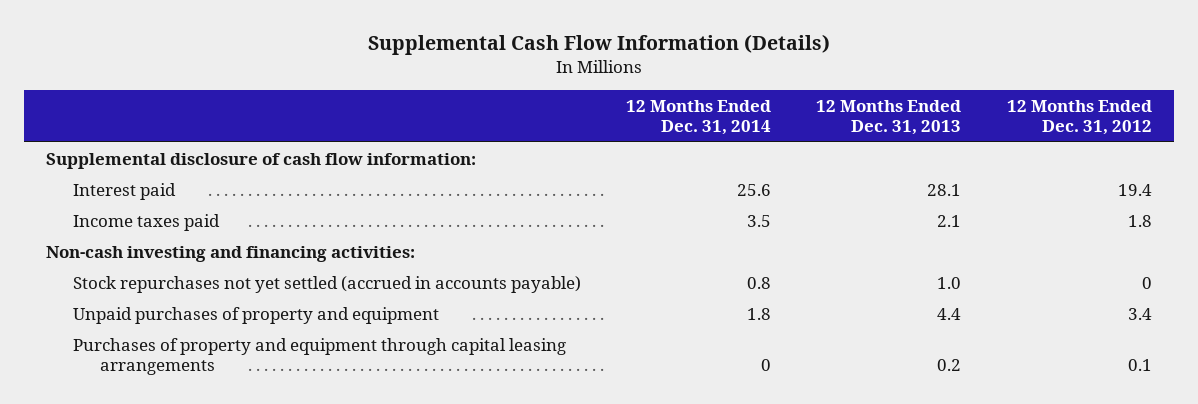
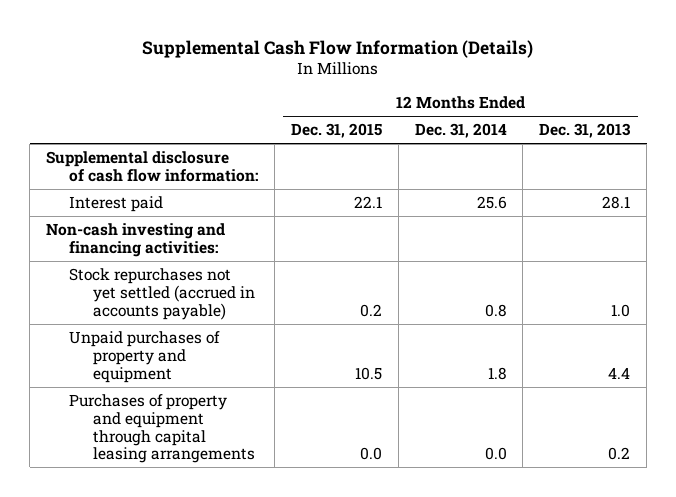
- | 12 Months Ended Dec. 31, 2014 | 12 Months Ended Dec. 31, 2013 | 12 Months Ended Dec. 31, 2012
+ | 12 Months Ended Dec. 31, 2015 | 12 Months Ended Dec. 31, 2014 | 12 Months Ended Dec. 31, 2013
- Income taxes paid | 3.5 | 2.1 | 1.8
- Purchases of property and equipment through capital leasing arrangements | 0 | 0.2 | 0.1
+ Purchases of property and equipment through capital leasing arrangements | 0.0 | 0.0 | 0.2

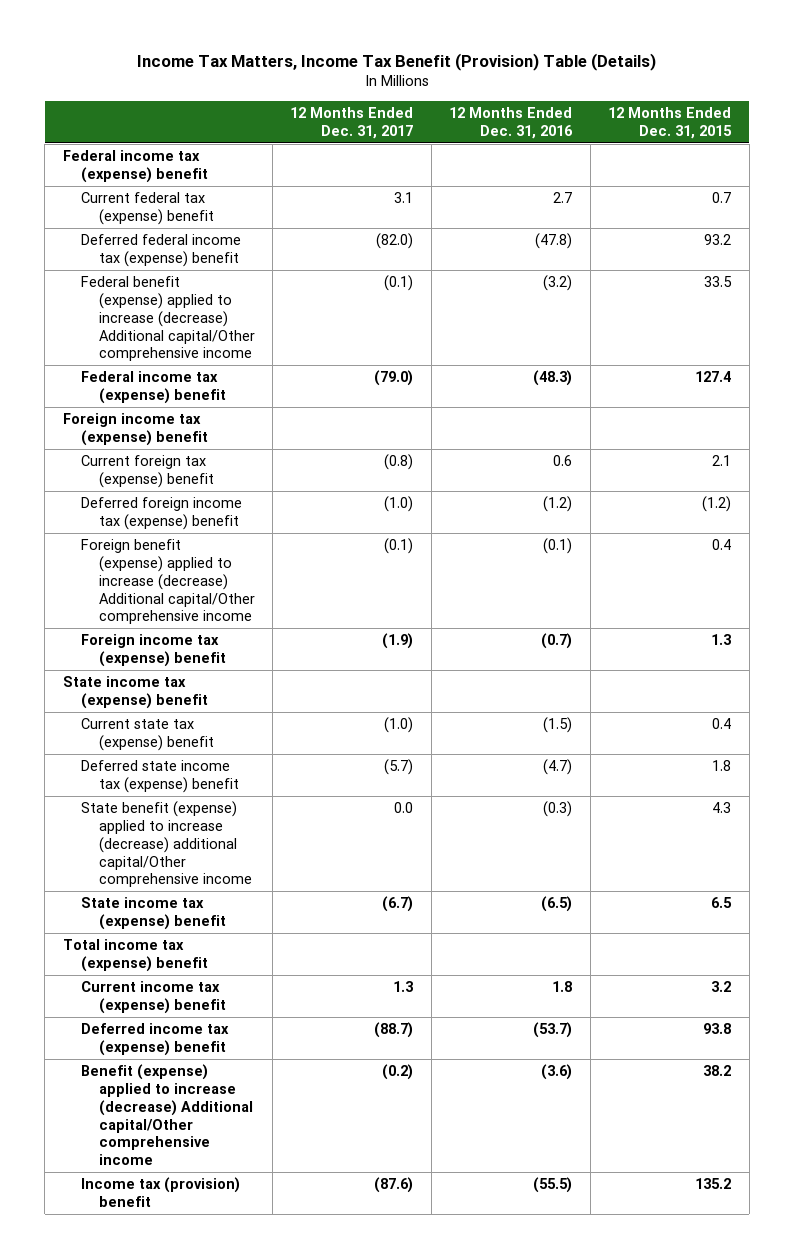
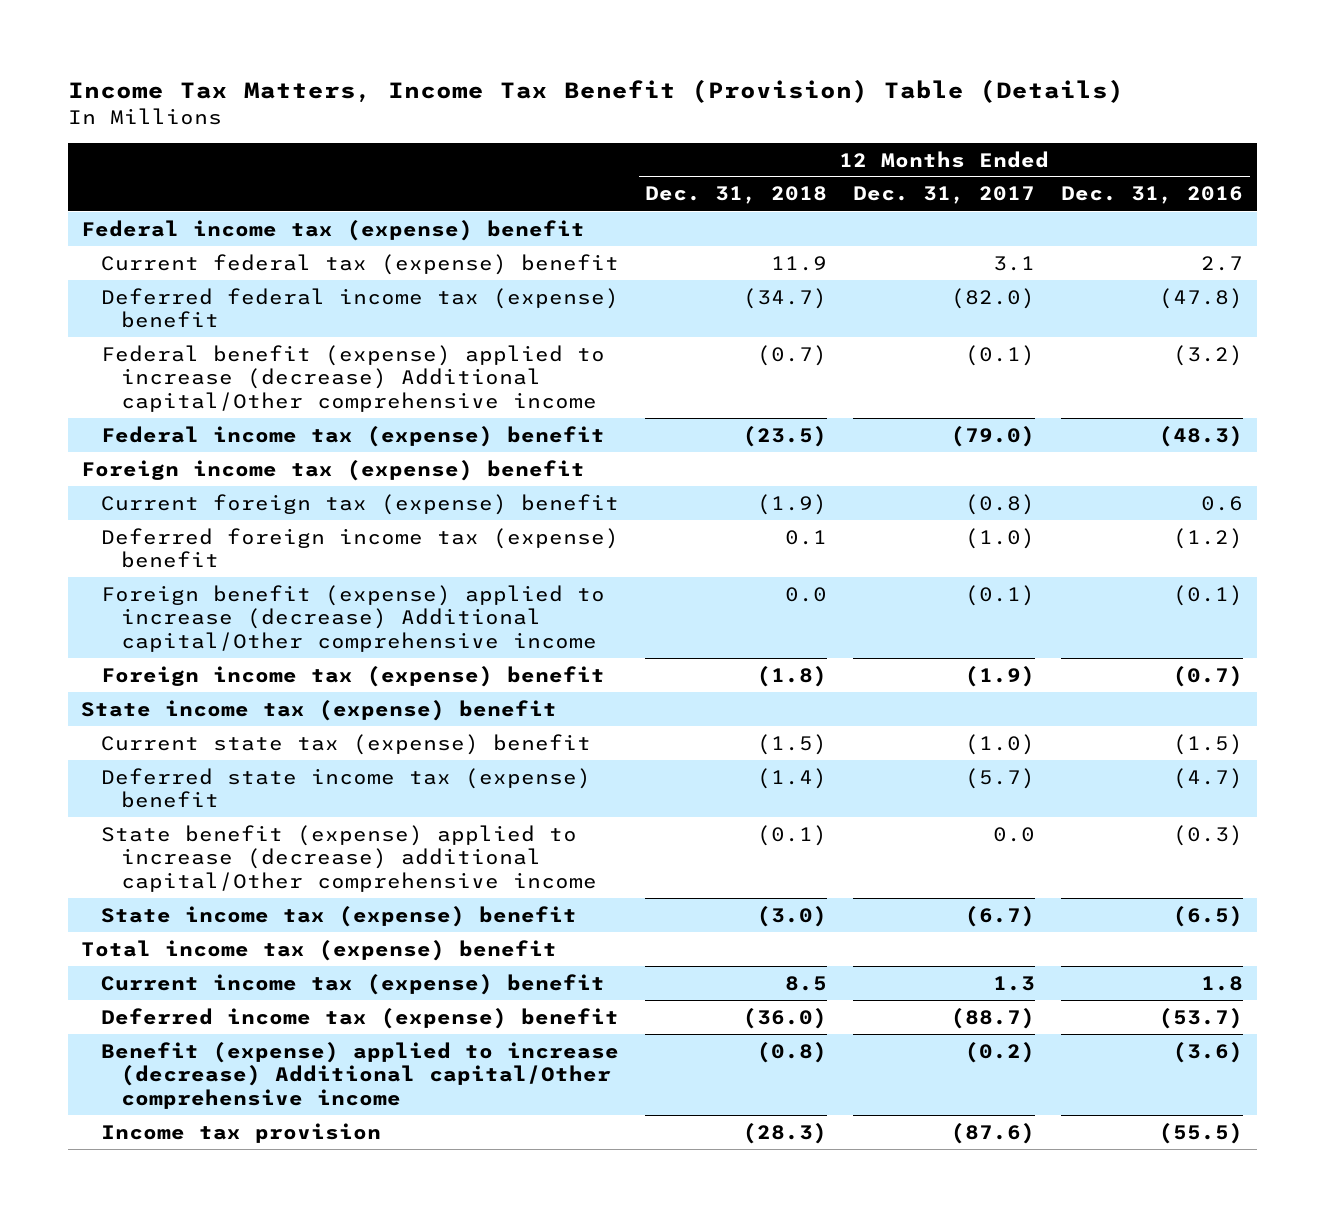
- | 12 Months Ended Dec. 31, 2017 | 12 Months Ended Dec. 31, 2016 | 12 Months Ended Dec. 31, 2015
+ | 12 Months Ended Dec. 31, 2018 | 12 Months Ended Dec. 31, 2017 | 12 Months Ended Dec. 31, 2016
- Income tax (provision) benefit | (87.6) | (55.5) | 135.2
+ Income tax provision | (28.3) | (87.6) | (55.5)

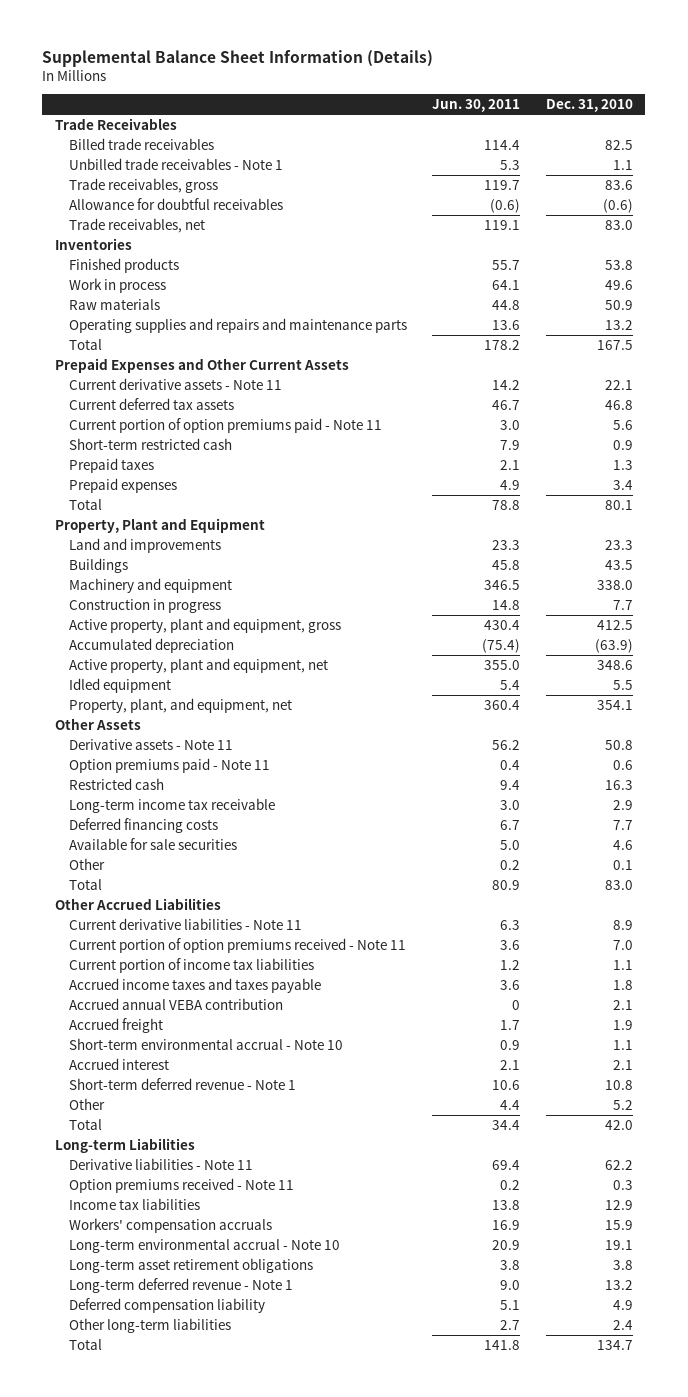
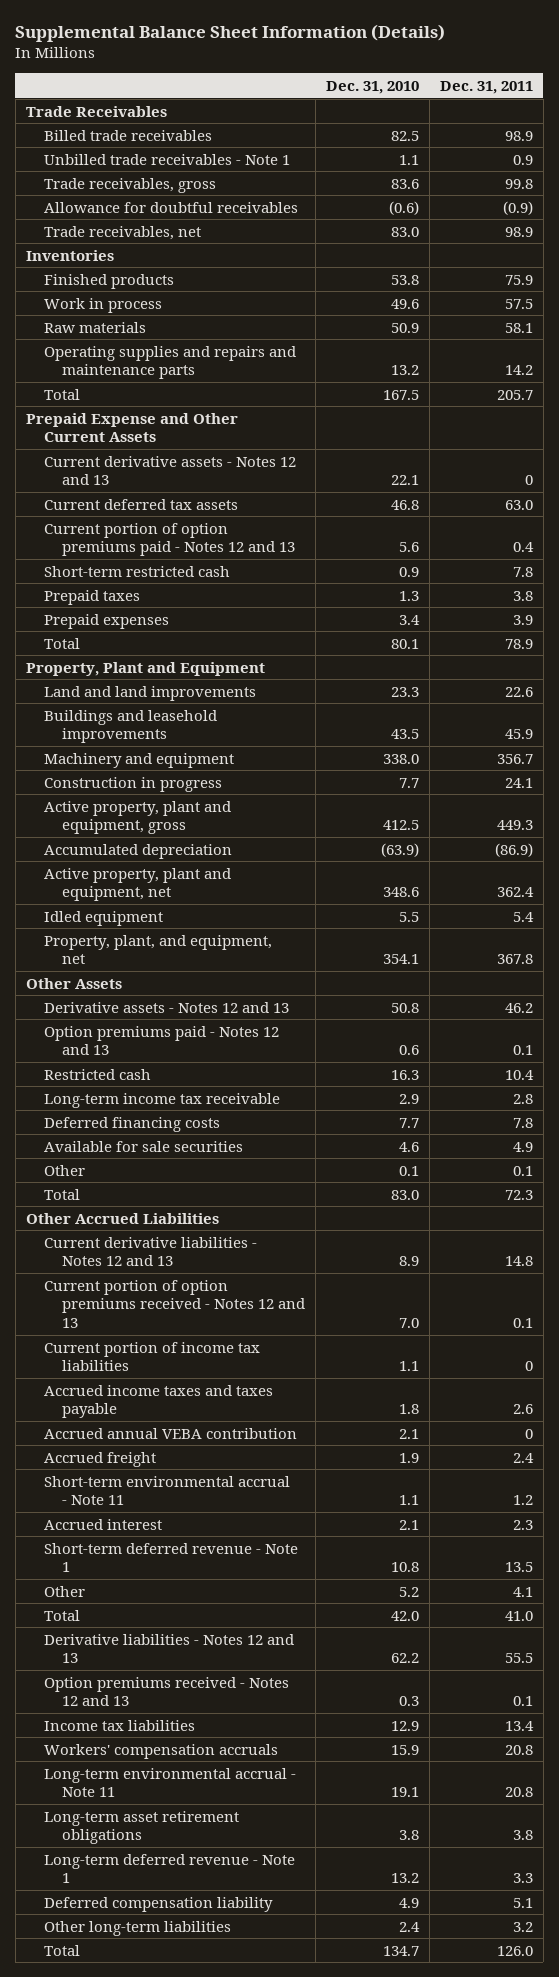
- | Jun. 30, 2011 | Dec. 31, 2010
+ | Dec. 31, 2010 | Dec. 31, 2011
- Prepaid Expenses and Other Current Assets
- Current derivative assets - Note 11 | 14.2 | 22.1
+ Prepaid Expense and Other Current Assets
+ Current derivative assets - Notes 12 and 13 | 22.1 | 0
- Current portion of option premiums paid - Note 11 | 3.0 | 5.6
+ Current portion of option premiums paid - Notes 12 and 13 | 5.6 | 0.4
- Land and improvements | 23.3 | 23.3
- Buildings | 45.8 | 43.5
+ Land and land improvements | 23.3 | 22.6
+ Buildings and leasehold improvements | 43.5 | 45.9
- Derivative assets - Note 11 | 56.2 | 50.8
- Option premiums paid - Note 11 | 0.4 | 0.6
+ Derivative assets - Notes 12 and 13 | 50.8 | 46.2
+ Option premiums paid - Notes 12 and 13 | 0.6 | 0.1
- Current derivative liabilities - Note 11 | 6.3 | 8.9
- Current portion of option premiums received - Note 11 | 3.6 | 7.0
+ Current derivative liabilities - Notes 12 and 13 | 8.9 | 14.8
+ Current portion of option premiums received - Notes 12 and 13 | 7.0 | 0.1
- Short-term environmental accrual - Note 10 | 0.9 | 1.1
+ Short-term environmental accrual - Note 11 | 1.1 | 1.2
- Long-term Liabilities
- Derivative liabilities - Note 11 | 69.4 | 62.2
- Option premiums received - Note 11 | 0.2 | 0.3
+ Derivative liabilities - Notes 12 and 13 | 62.2 | 55.5
+ Option premiums received - Notes 12 and 13 | 0.3 | 0.1
- Long-term environmental accrual - Note 10 | 20.9 | 19.1
+ Long-term environmental accrual - Note 11 | 19.1 | 20.8

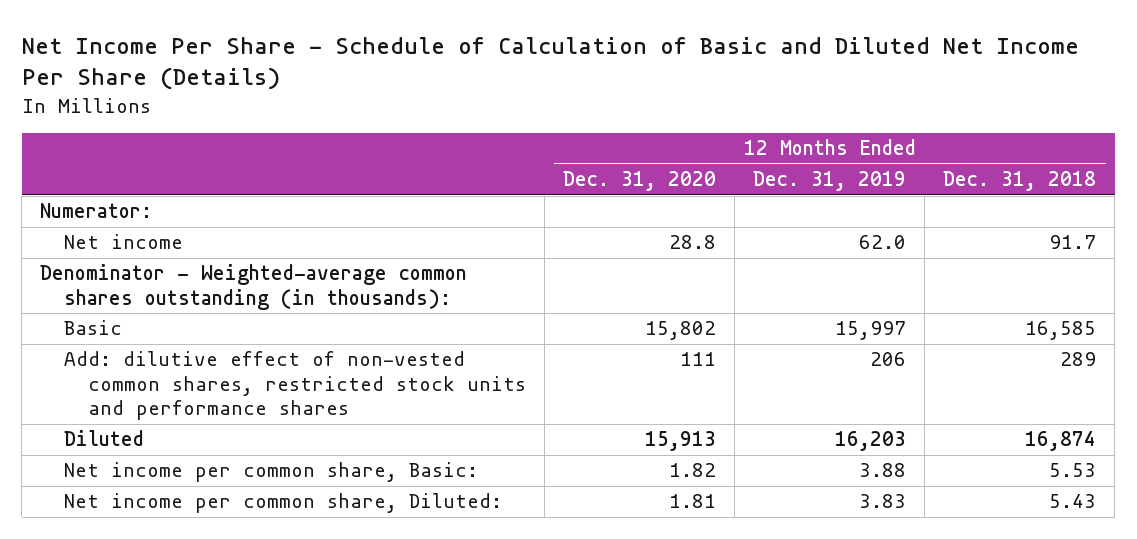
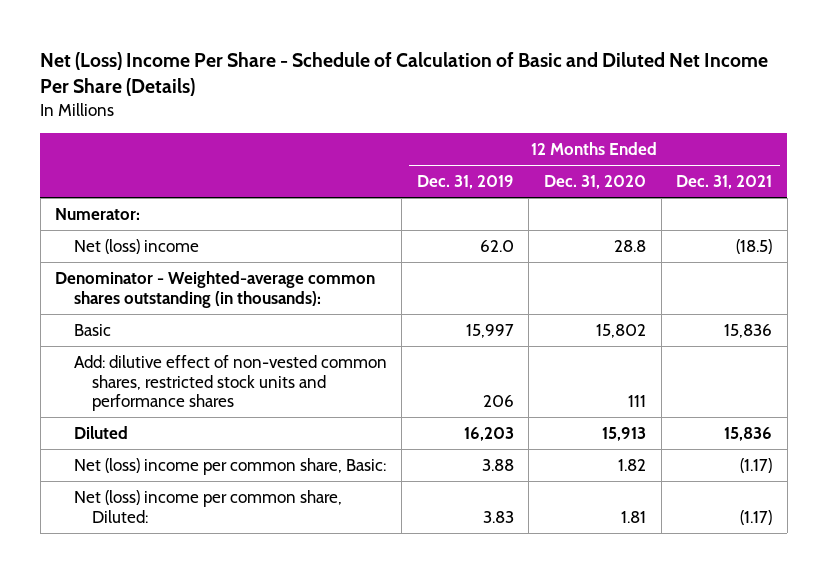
- Net Income Per Share - Schedule of Calculation of Basic and Diluted Net Income Per Share (Details)
+ Net (Loss) Income Per Share - Schedule of Calculation of Basic and Diluted Net Income Per Share (Details)
- | 12 Months Ended Dec. 31, 2020 | 12 Months Ended Dec. 31, 2019 | 12 Months Ended Dec. 31, 2018
+ | 12 Months Ended Dec. 31, 2019 | 12 Months Ended Dec. 31, 2020 | 12 Months Ended Dec. 31, 2021
- Net income | 28.8 | 62.0 | 91.7
+ Net (loss) income | 62.0 | 28.8 | (18.5)
- Net income per common share, Basic: | 1.82 | 3.88 | 5.53
- Net income per common share, Diluted: | 1.81 | 3.83 | 5.43
+ Net (loss) income per common share, Basic: | 3.88 | 1.82 | (1.17)
+ Net (loss) income per common share, Diluted: | 3.83 | 1.81 | (1.17)

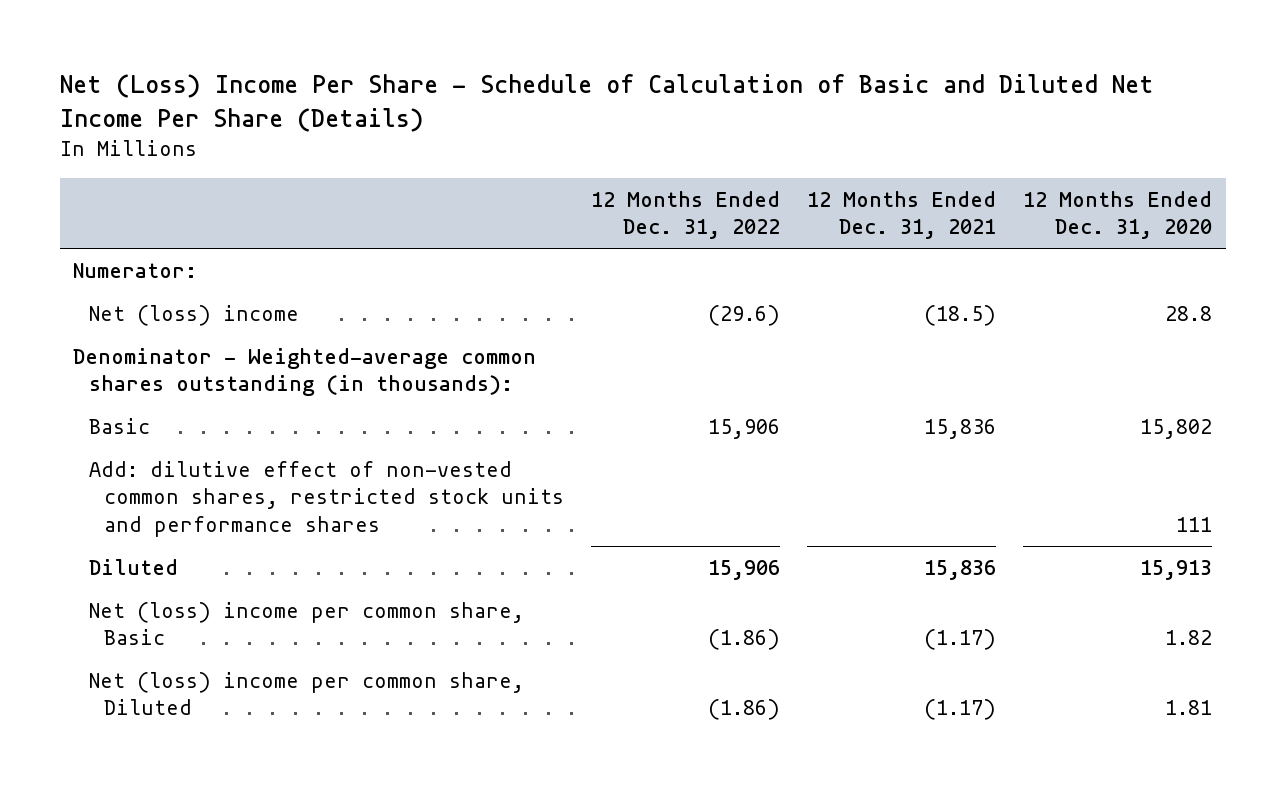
- | 12 Months Ended Dec. 31, 2019 | 12 Months Ended Dec. 31, 2020 | 12 Months Ended Dec. 31, 2021
+ | 12 Months Ended Dec. 31, 2022 | 12 Months Ended Dec. 31, 2021 | 12 Months Ended Dec. 31, 2020
- Net (loss) income per common share, Basic: | 3.88 | 1.82 | (1.17)
- Net (loss) income per common share, Diluted: | 3.83 | 1.81 | (1.17)
+ Net (loss) income per common share, Basic | (1.86) | (1.17) | 1.82
+ Net (loss) income per common share, Diluted | (1.86) | (1.17) | 1.81

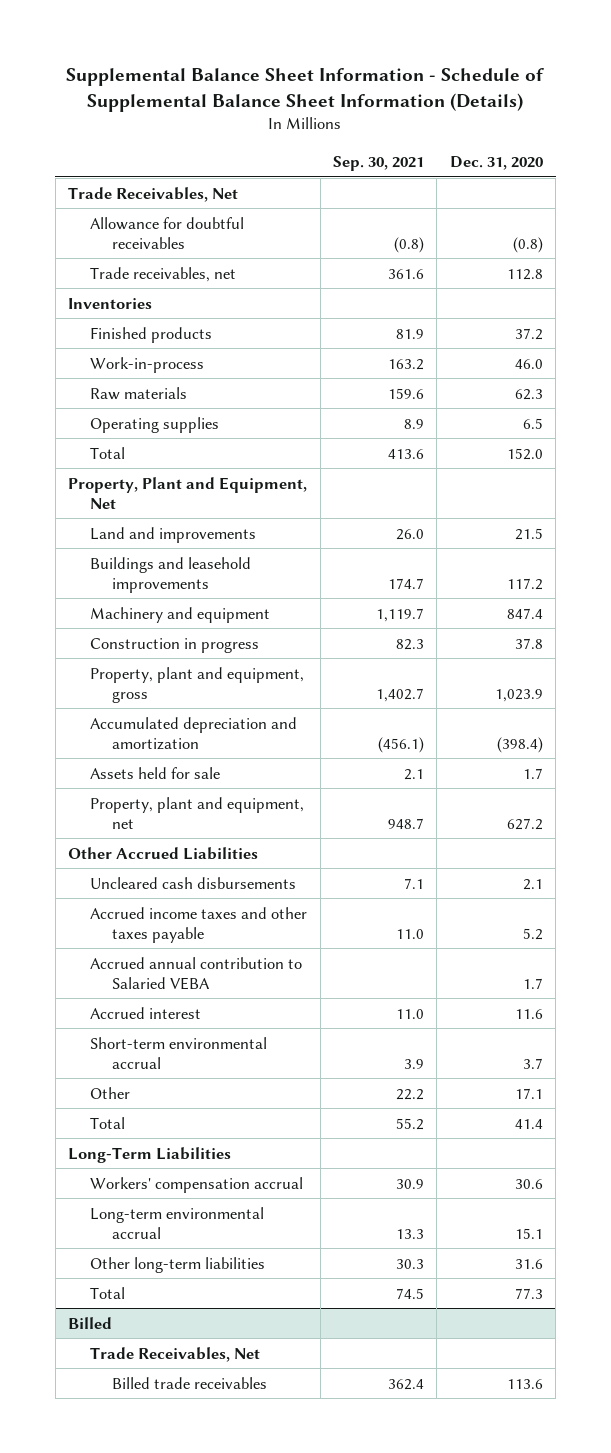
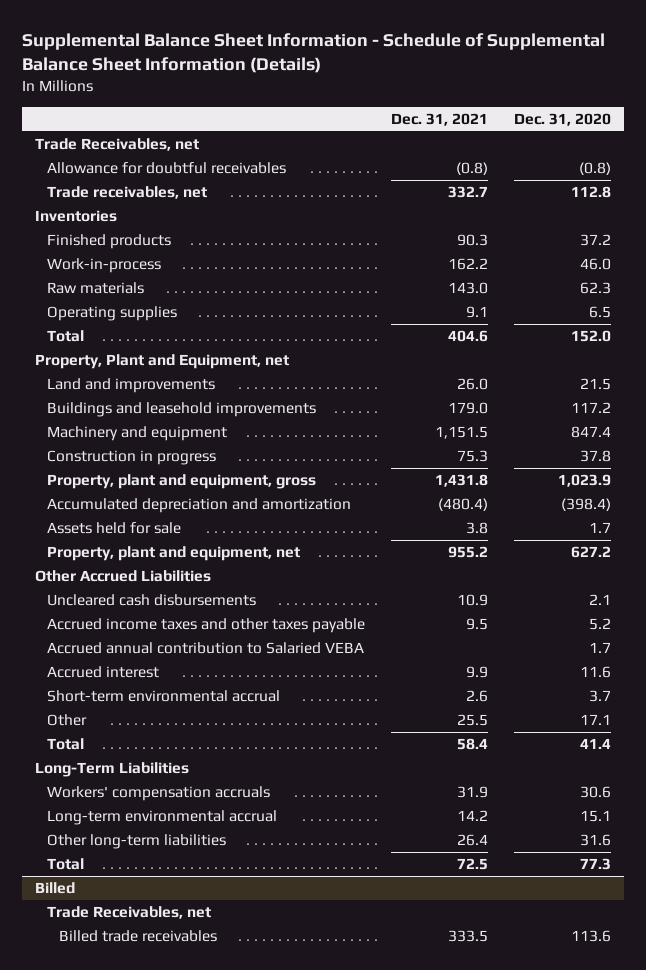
- | Sep. 30, 2021 | Dec. 31, 2020
+ | Dec. 31, 2021 | Dec. 31, 2020
- Trade Receivables, Net
+ Trade Receivables, net
- Property, Plant and Equipment, Net
+ Property, Plant and Equipment, net
- Workers' compensation accrual | 30.9 | 30.6
+ Workers' compensation accruals | 31.9 | 30.6
@ Billed
- Trade Receivables, Net
+ Trade Receivables, net

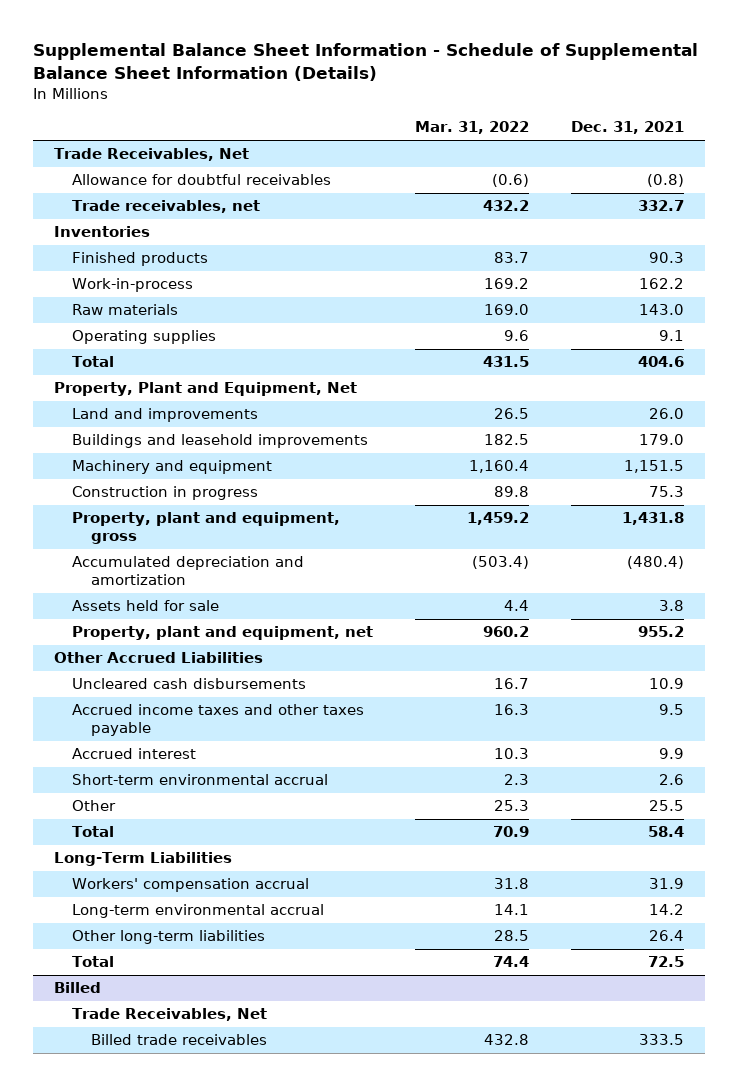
- | Dec. 31, 2021 | Dec. 31, 2020
+ | Mar. 31, 2022 | Dec. 31, 2021
- Trade Receivables, net
+ Trade Receivables, Net
- Property, Plant and Equipment, net
+ Property, Plant and Equipment, Net
- Accrued annual contribution to Salaried VEBA | | 1.7
- Workers' compensation accruals | 31.9 | 30.6
+ Workers' compensation accrual | 31.8 | 31.9
@ Billed
- Trade Receivables, net
+ Trade Receivables, Net

